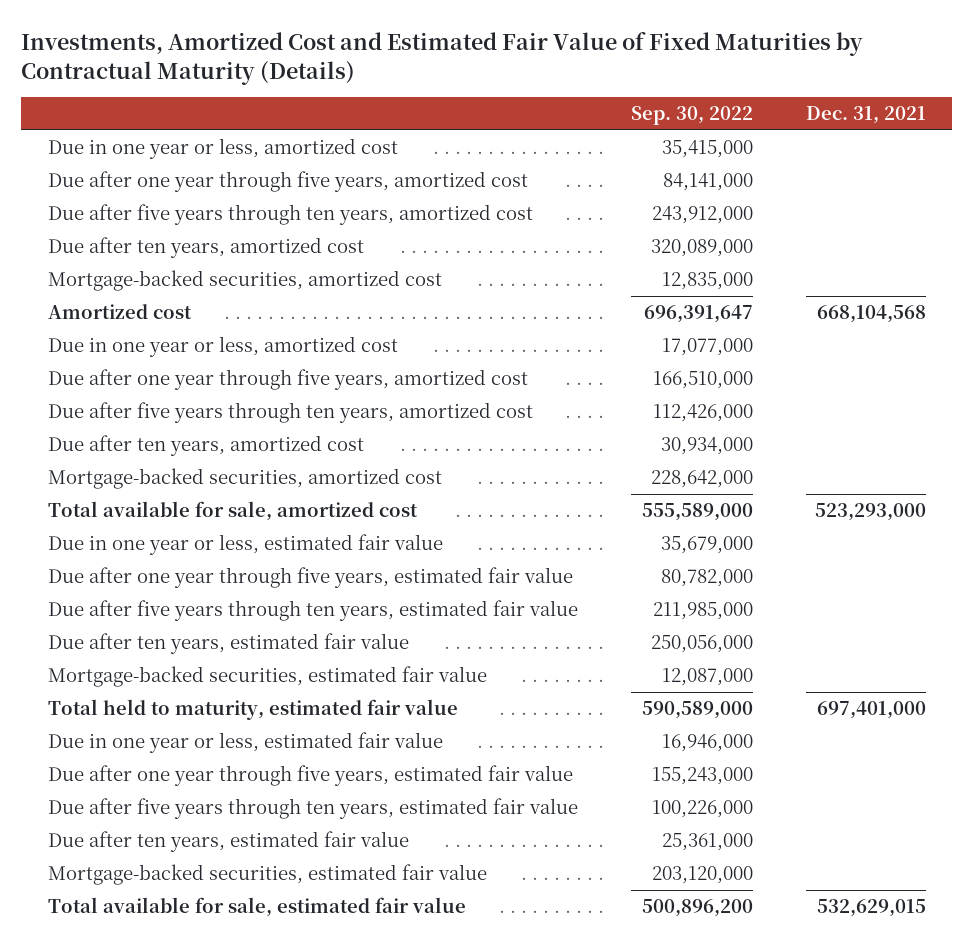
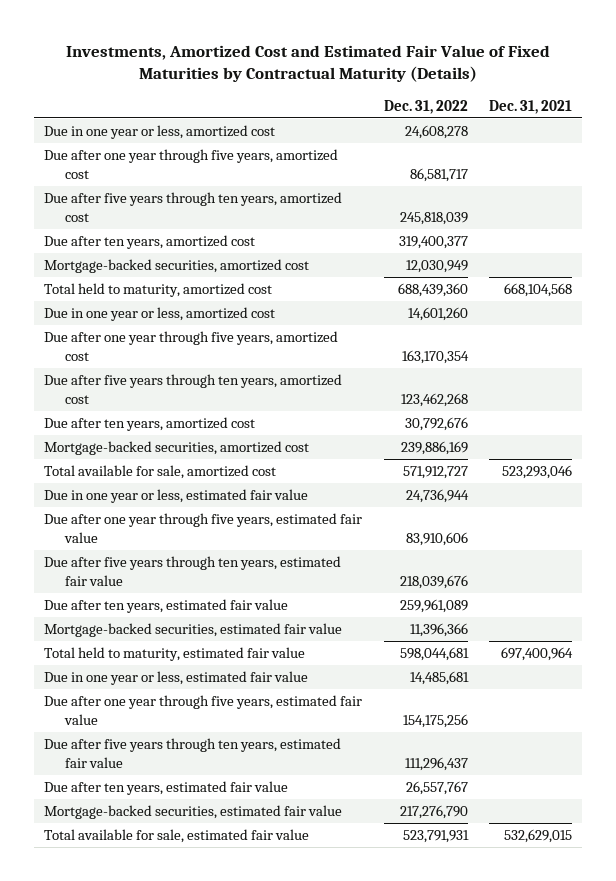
- | Sep. 30, 2022 | Dec. 31, 2021
+ | Dec. 31, 2022 | Dec. 31, 2021
- Amortized cost | 696,391,647 | 668,104,568
+ Total held to maturity, amortized cost | 688,439,360 | 668,104,568
- Total available for sale, amortized cost | 555,589,000 | 523,293,000
+ Total available for sale, amortized cost | 571,912,727 | 523,293,046
- Total held to maturity, estimated fair value | 590,589,000 | 697,401,000
+ Total held to maturity, estimated fair value | 598,044,681 | 697,400,964

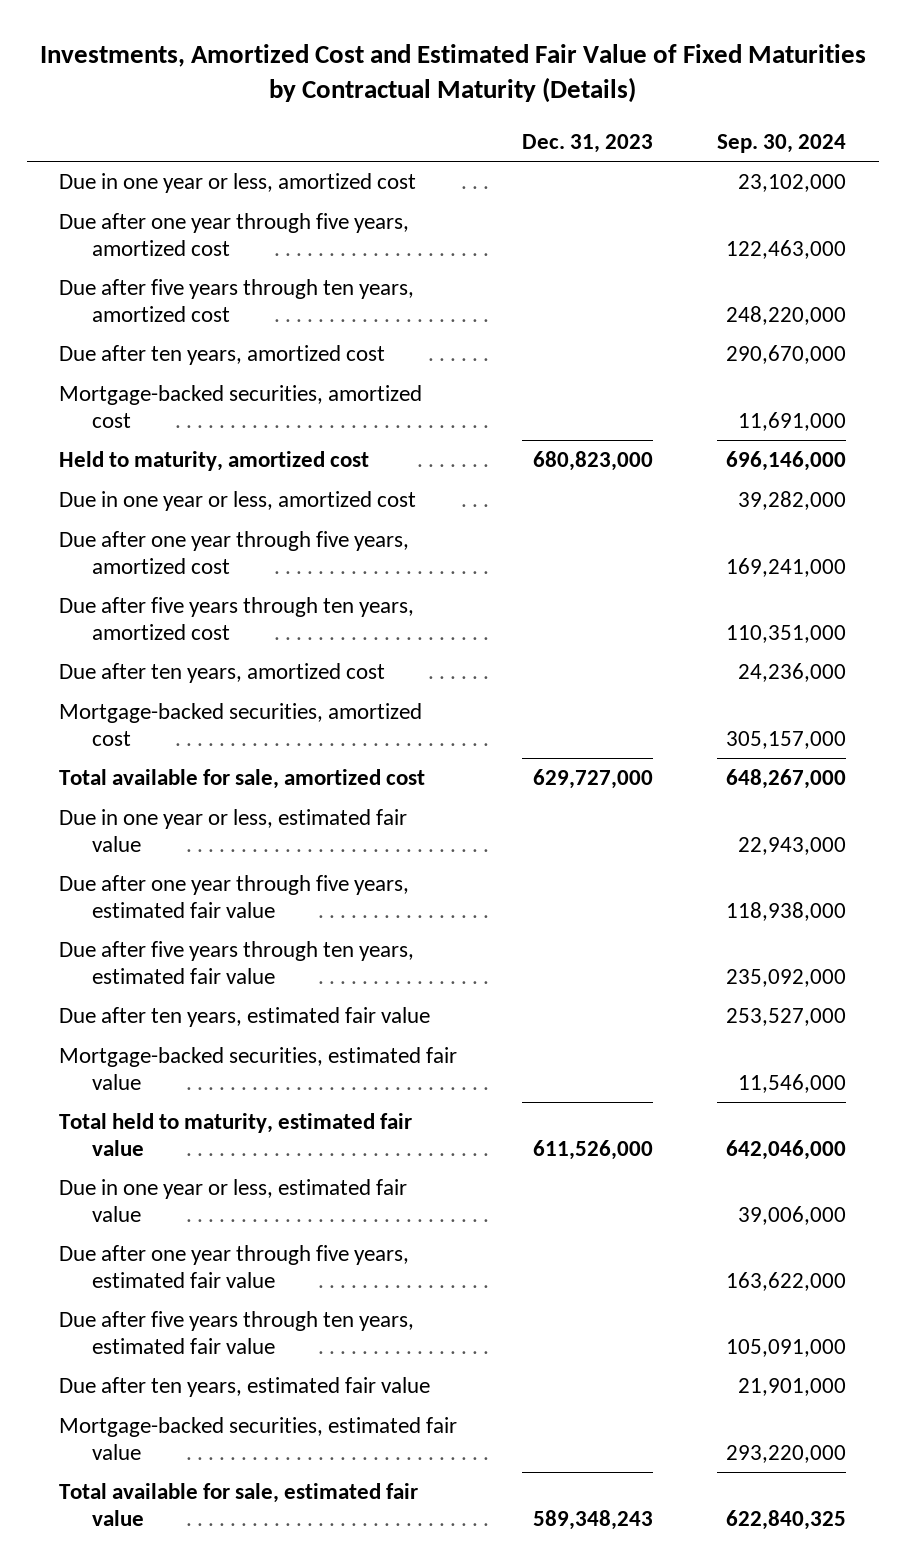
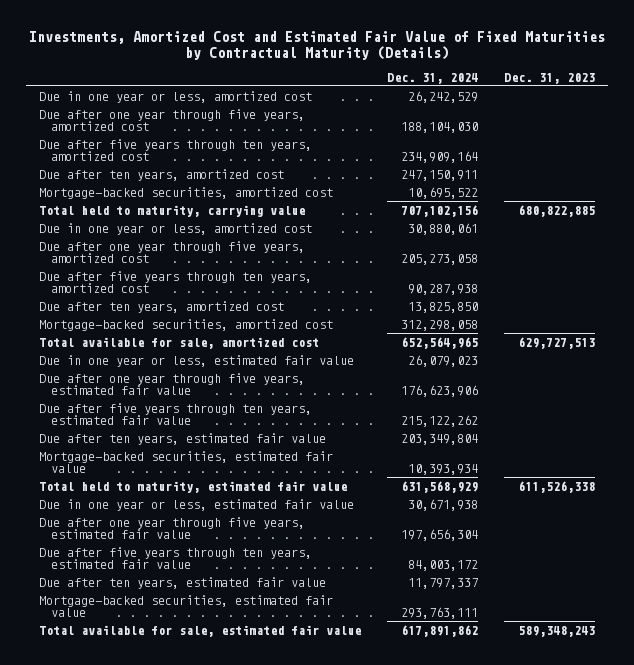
- | Dec. 31, 2023 | Sep. 30, 2024
+ | Dec. 31, 2024 | Dec. 31, 2023
- Held to maturity, amortized cost | 680,823,000 | 696,146,000
+ Total held to maturity, carrying value | 707,102,156 | 680,822,885
- Total available for sale, amortized cost | 629,727,000 | 648,267,000
+ Total available for sale, amortized cost | 652,564,965 | 629,727,513
- Total held to maturity, estimated fair value | 611,526,000 | 642,046,000
+ Total held to maturity, estimated fair value | 631,568,929 | 611,526,338

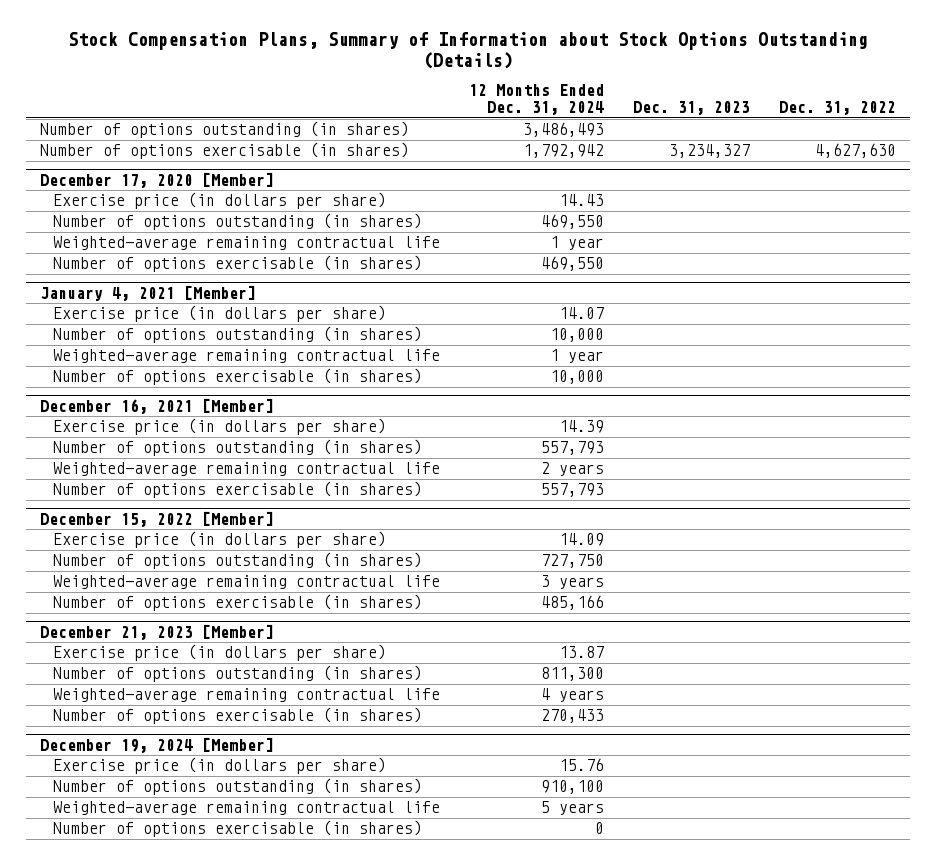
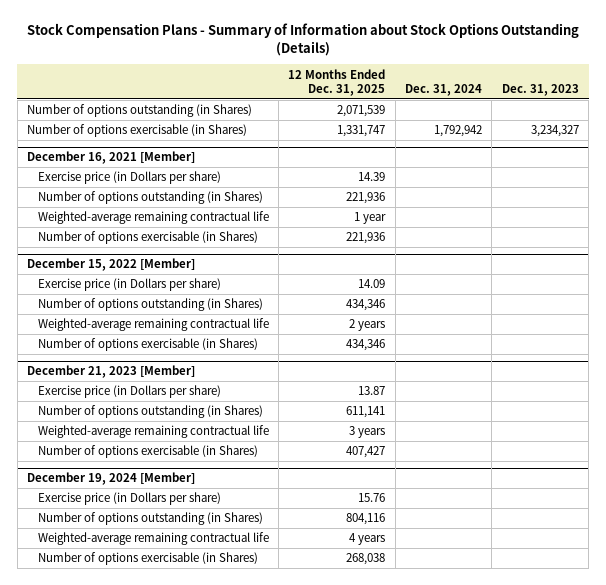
- Stock Compensation Plans, Summary of Information about Stock Options Outstanding (Details)
+ Stock Compensation Plans - Summary of Information about Stock Options Outstanding (Details)
- | 12 Months Ended Dec. 31, 2024 | Dec. 31, 2023 | Dec. 31, 2022
+ | 12 Months Ended Dec. 31, 2025 | Dec. 31, 2024 | Dec. 31, 2023
- Number of options outstanding (in shares) | 3,486,493 | |
- Number of options exercisable (in shares) | 1,792,942 | 3,234,327 | 4,627,630
- December 17, 2020 [Member]
- Exercise price (in dollars per share) | 14.43 | |
- Number of options outstanding (in shares) | 469,550 | |
- Weighted-average remaining contractual life | 1 year | |
- Number of options exercisable (in shares) | 469,550 | |
- January 4, 2021 [Member]
- Exercise price (in dollars per share) | 14.07 | |
- Number of options outstanding (in shares) | 10,000 | |
- Weighted-average remaining contractual life | 1 year | |
- Number of options exercisable (in shares) | 10,000 | |
+ Number of options outstanding (in Shares) | 2,071,539 | |
+ Number of options exercisable (in Shares) | 1,331,747 | 1,792,942 | 3,234,327
@ December 16, 2021 [Member]
- Exercise price (in dollars per share) | 14.39 | |
- Number of options outstanding (in shares) | 557,793 | |
+ Exercise price (in Dollars per share) | 14.39 | |
+ Number of options outstanding (in Shares) | 221,936 | |
- Number of options exercisable (in shares) | 557,793 | |
+ Number of options exercisable (in Shares) | 221,936 | |
@ December 15, 2022 [Member]
- Exercise price (in dollars per share) | 14.09 | |
- Number of options outstanding (in shares) | 727,750 | |
+ Exercise price (in Dollars per share) | 14.09 | |
+ Number of options outstanding (in Shares) | 434,346 | |
- Number of options exercisable (in shares) | 485,166 | |
+ Number of options exercisable (in Shares) | 434,346 | |
@ December 21, 2023 [Member]
- Exercise price (in dollars per share) | 13.87 | |
- Number of options outstanding (in shares) | 811,300 | |
+ Exercise price (in Dollars per share) | 13.87 | |
+ Number of options outstanding (in Shares) | 611,141 | |
- Number of options exercisable (in shares) | 270,433 | |
+ Number of options exercisable (in Shares) | 407,427 | |
@ December 19, 2024 [Member]
- Exercise price (in dollars per share) | 15.76 | |
- Number of options outstanding (in shares) | 910,100 | |
+ Exercise price (in Dollars per share) | 15.76 | |
+ Number of options outstanding (in Shares) | 804,116 | |
- Number of options exercisable (in shares) | 0 | |
+ Number of options exercisable (in Shares) | 268,038 | |

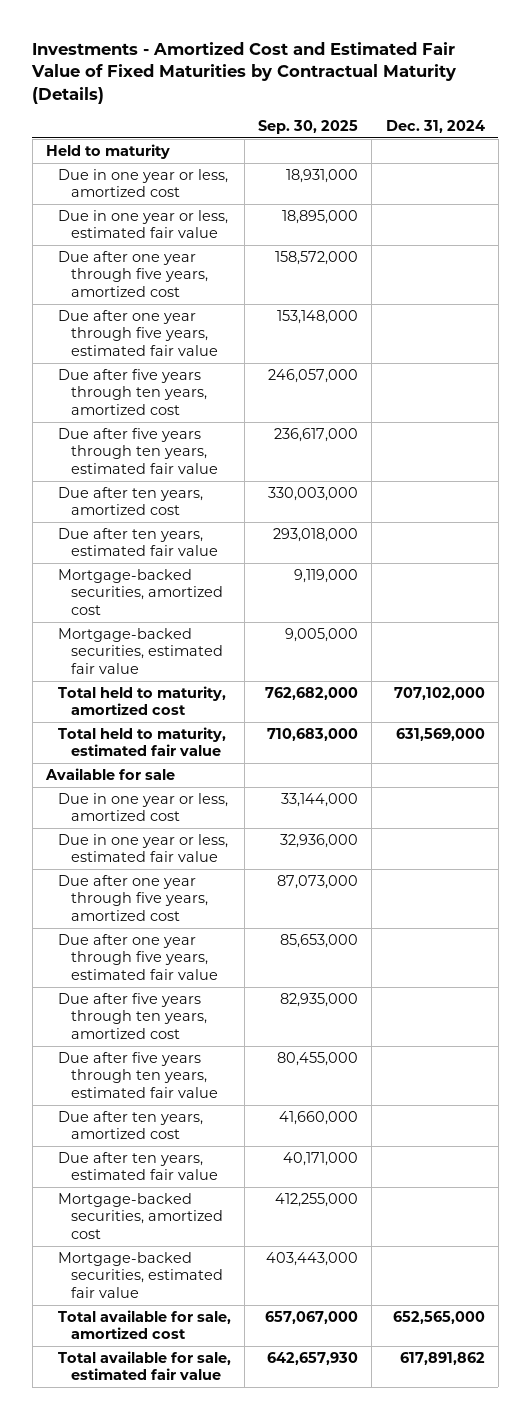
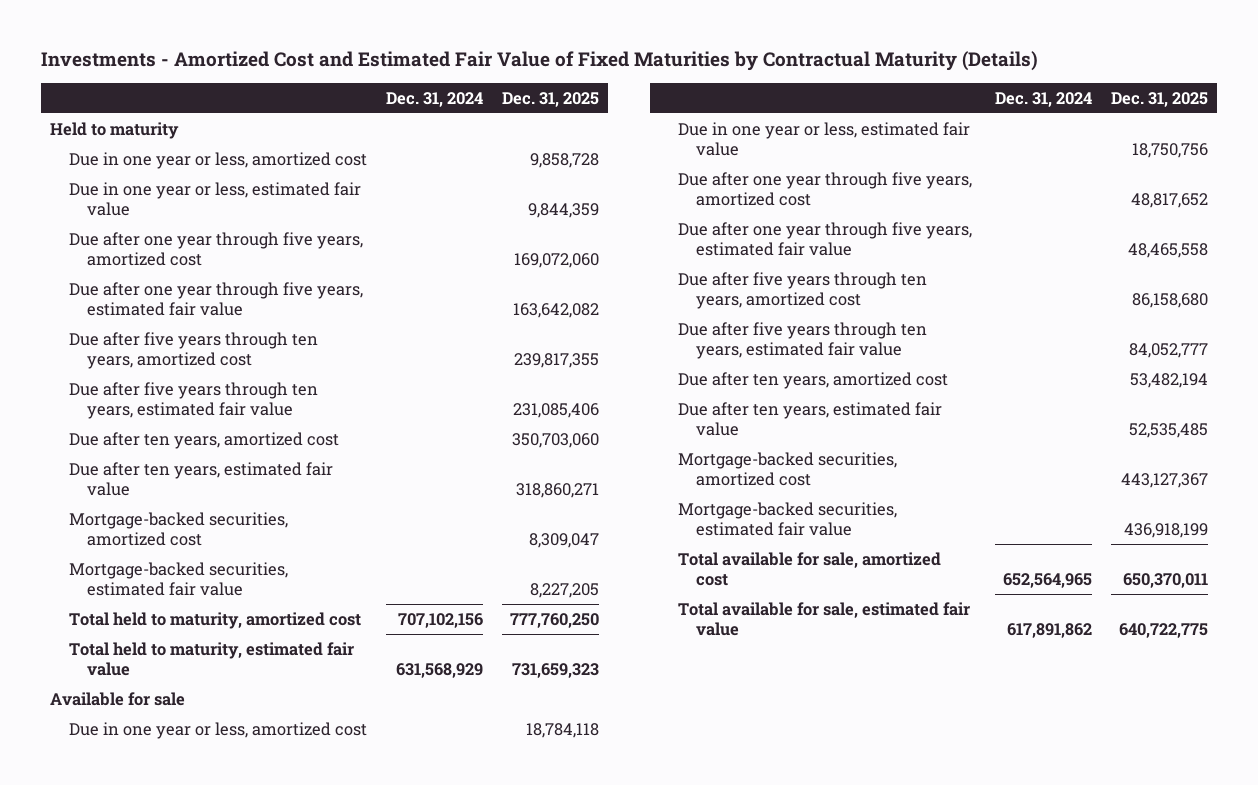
- | Sep. 30, 2025 | Dec. 31, 2024
+ | Dec. 31, 2024 | Dec. 31, 2025
- Total held to maturity, amortized cost | 762,682,000 | 707,102,000
- Total held to maturity, estimated fair value | 710,683,000 | 631,569,000
+ Total held to maturity, amortized cost | 707,102,156 | 777,760,250
+ Total held to maturity, estimated fair value | 631,568,929 | 731,659,323
- Total available for sale, amortized cost | 657,067,000 | 652,565,000
+ Total available for sale, amortized cost | 652,564,965 | 650,370,011

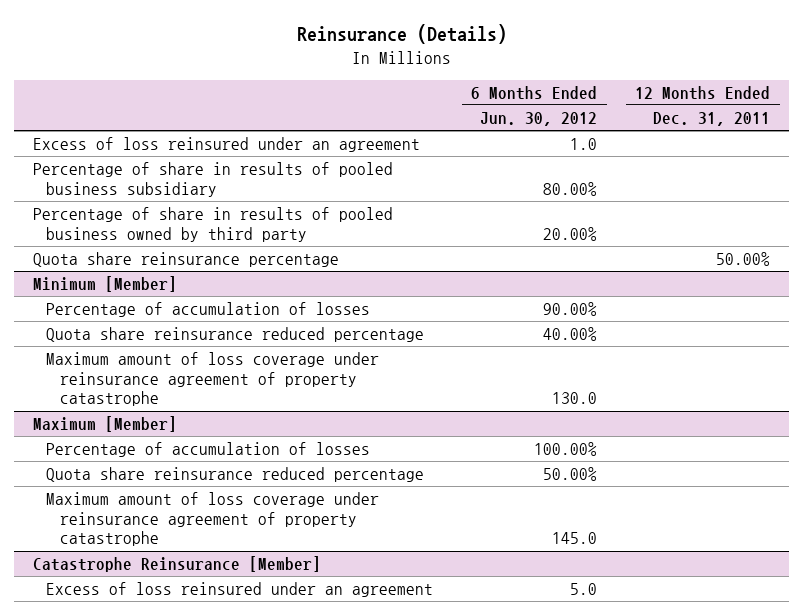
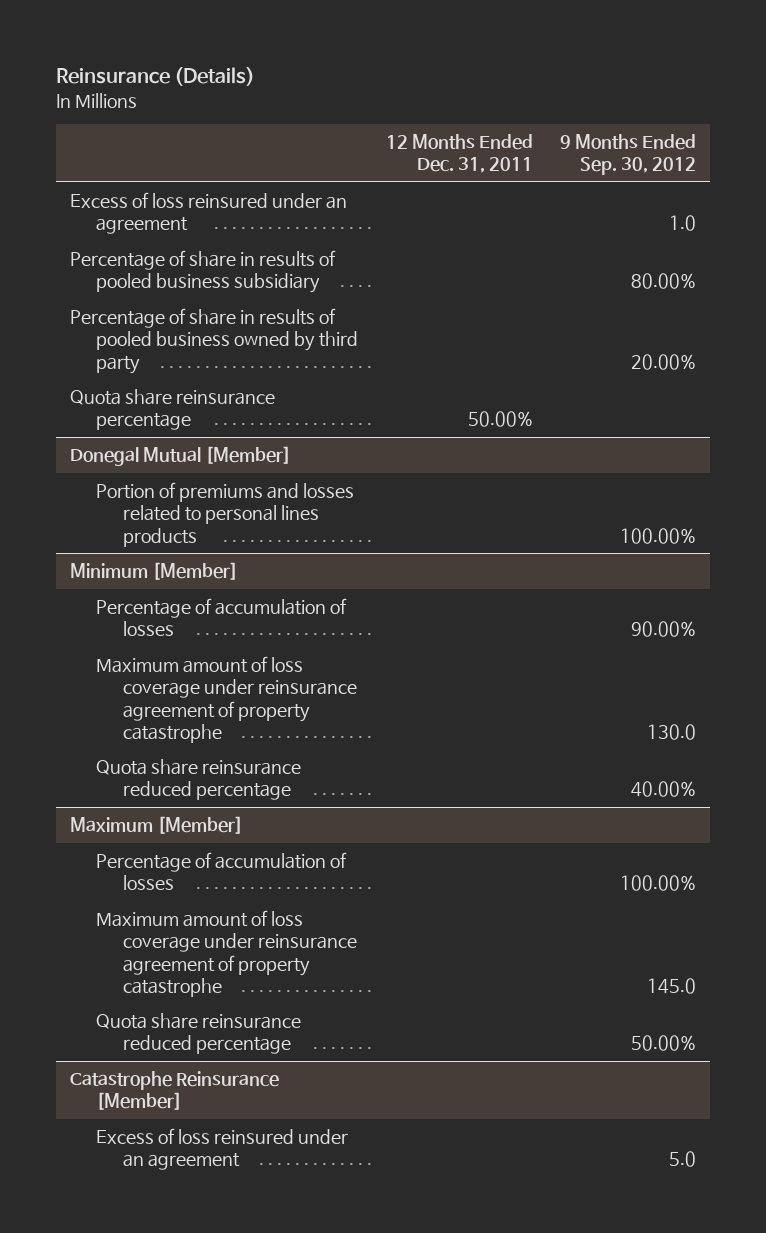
- | 6 Months Ended Jun. 30, 2012 | 12 Months Ended Dec. 31, 2011
+ | 12 Months Ended Dec. 31, 2011 | 9 Months Ended Sep. 30, 2012
+ Donegal Mutual [Member]
+ Portion of premiums and losses related to personal lines products | | 100.00%
@ Minimum [Member]
moved down: Quota share reinsurance reduced percentage | | 40.00%
@ Maximum [Member]
moved down: Quota share reinsurance reduced percentage | | 50.00%

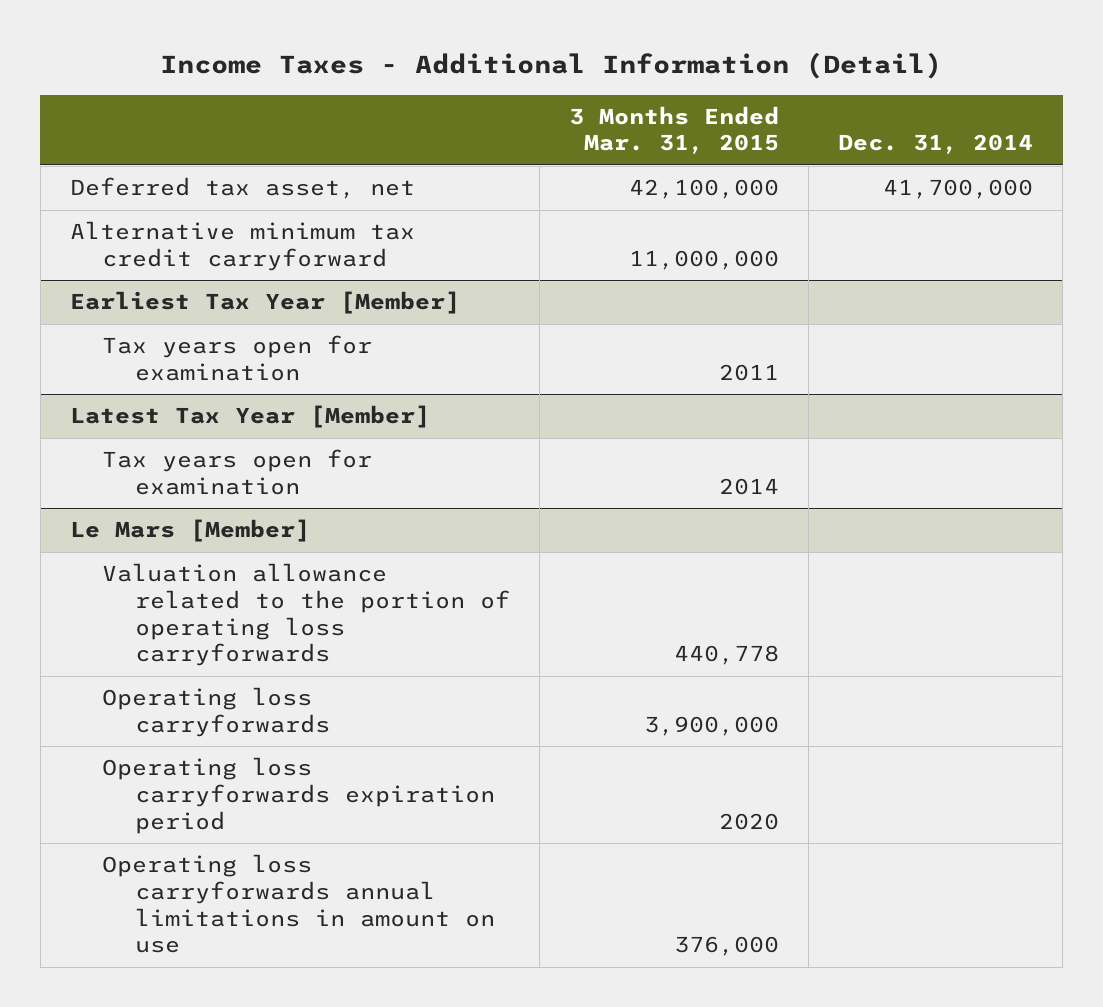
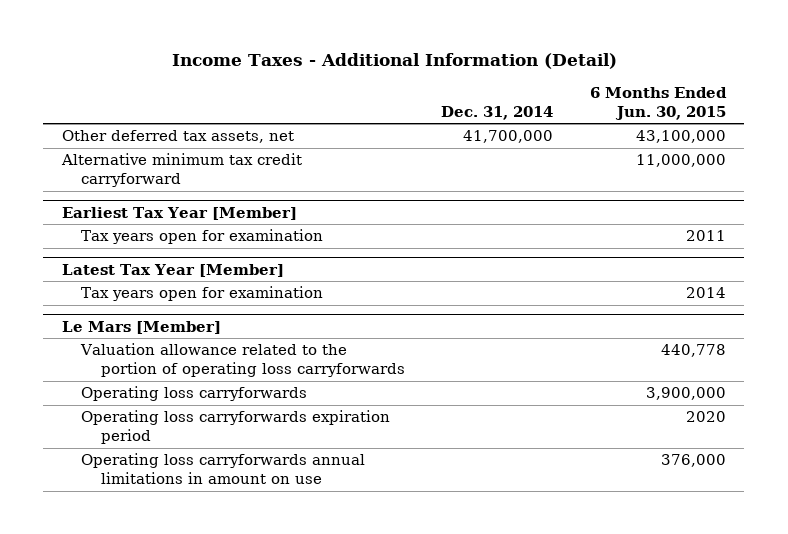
- | 3 Months Ended Mar. 31, 2015 | Dec. 31, 2014
+ | Dec. 31, 2014 | 6 Months Ended Jun. 30, 2015
- Deferred tax asset, net | 42,100,000 | 41,700,000
+ Other deferred tax assets, net | 41,700,000 | 43,100,000

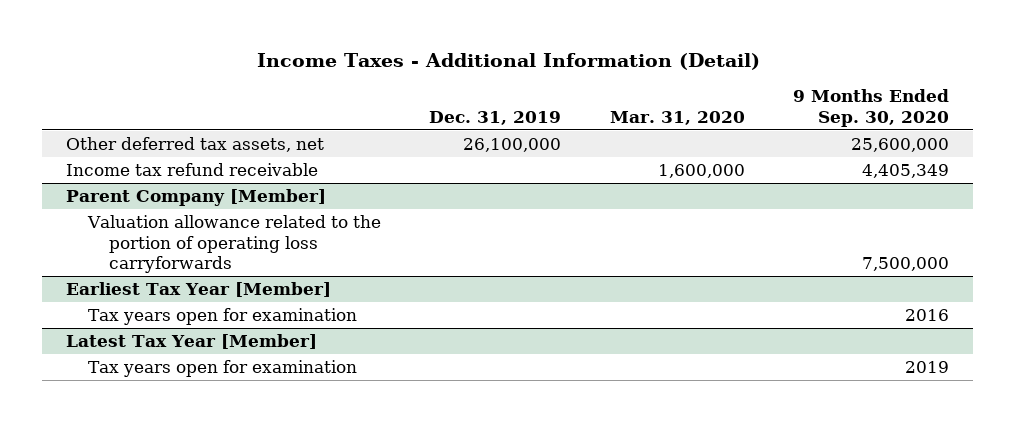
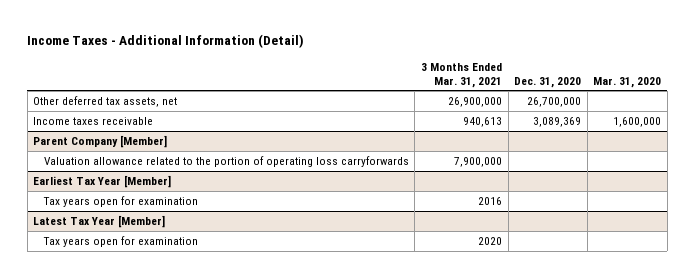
- | Dec. 31, 2019 | Mar. 31, 2020 | 9 Months Ended Sep. 30, 2020
+ | 3 Months Ended Mar. 31, 2021 | Dec. 31, 2020 | Mar. 31, 2020
- Income tax refund receivable | | 1,600,000 | 4,405,349
+ Income taxes receivable | 940,613 | 3,089,369 | 1,600,000

